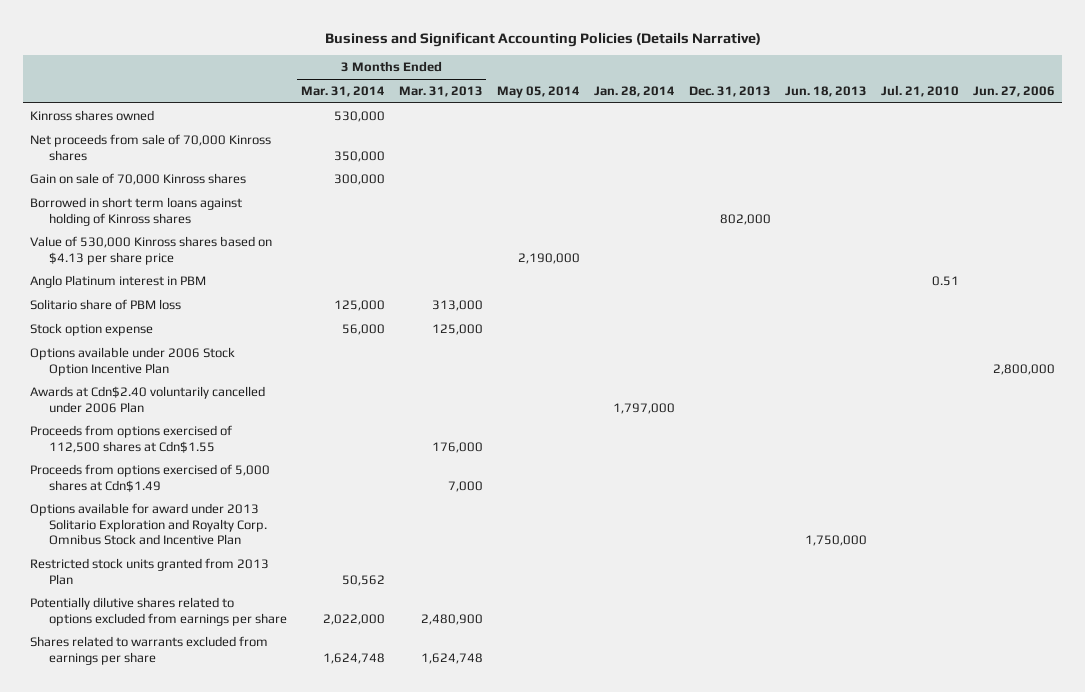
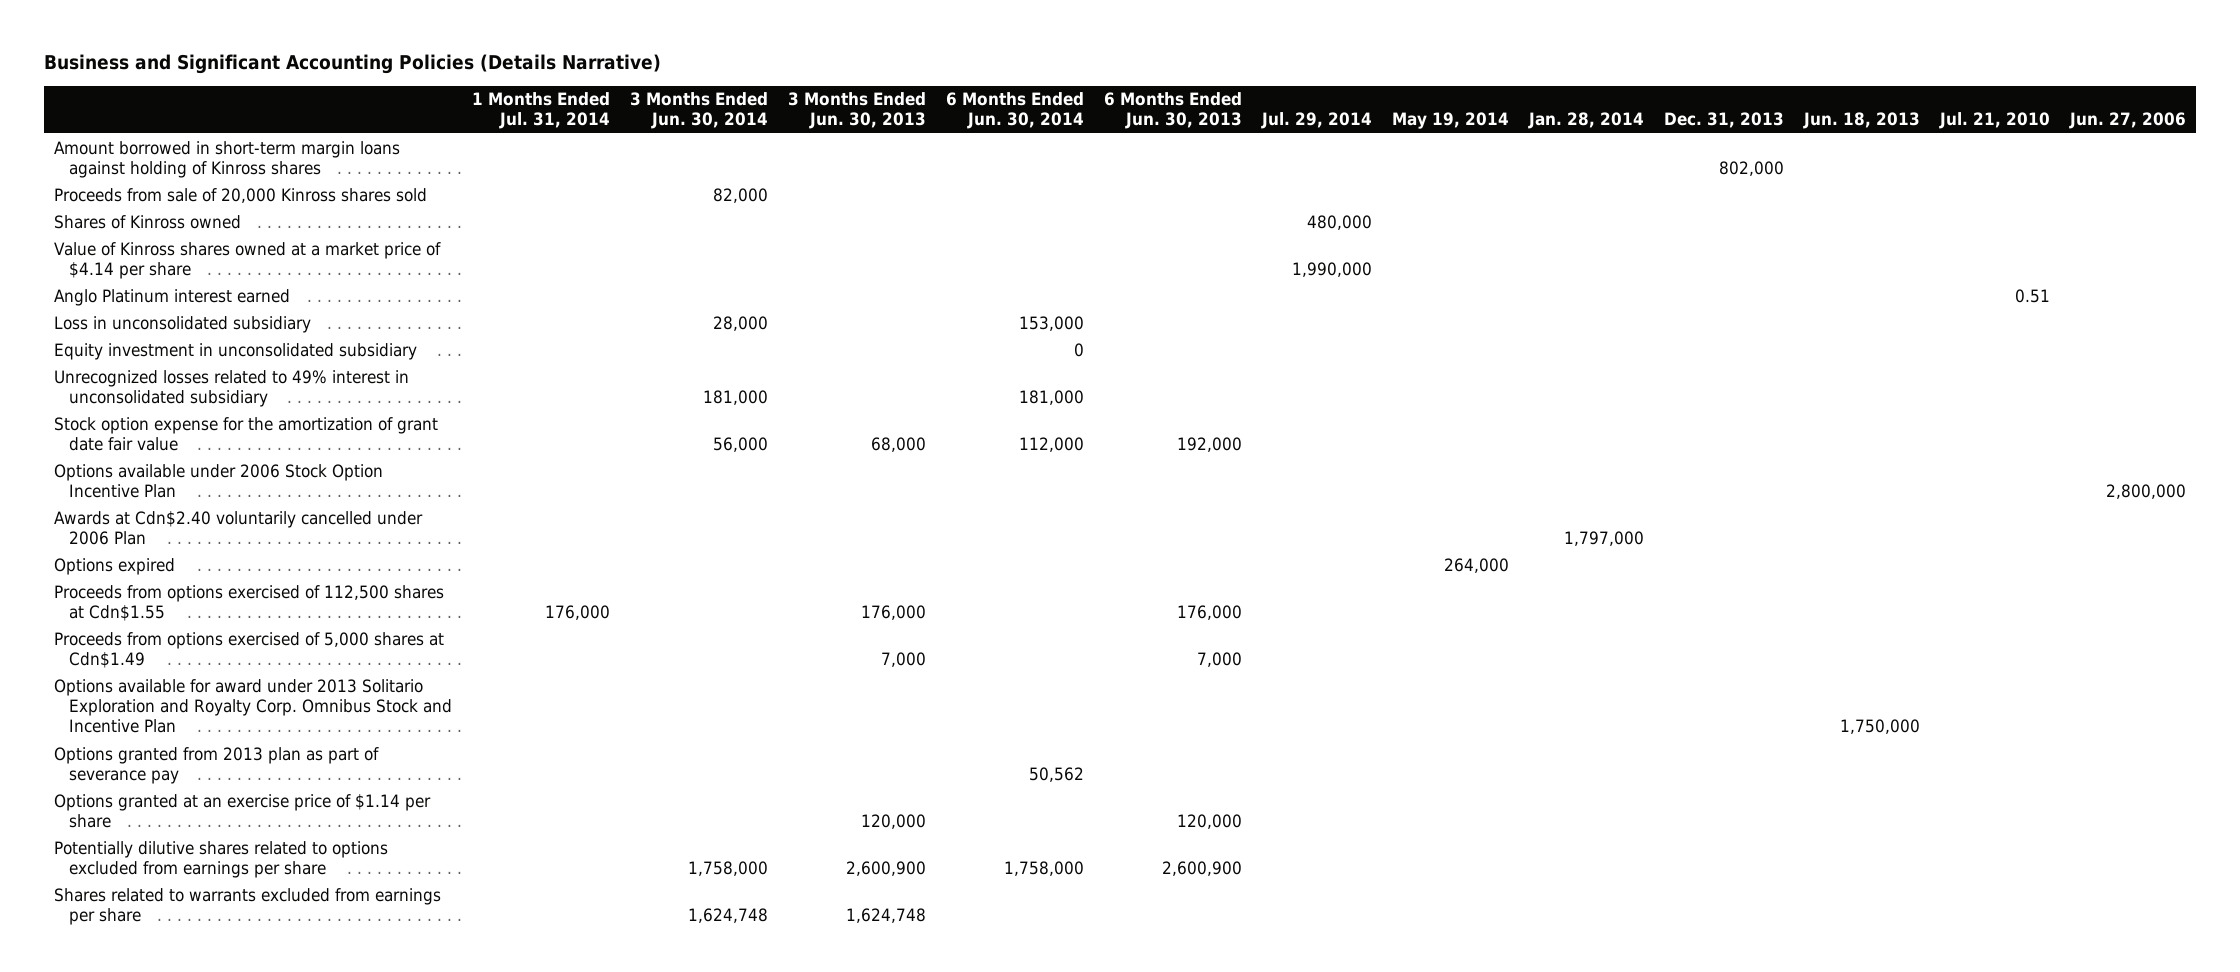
- | 3 Months Ended Mar. 31, 2014 | 3 Months Ended Mar. 31, 2013 | May 05, 2014 | Jan. 28, 2014 | Dec. 31, 2013 | Jun. 18, 2013 | Jul. 21, 2010 | Jun. 27, 2006
+ | 1 Months Ended Jul. 31, 2014 | 3 Months Ended Jun. 30, 2014 | 3 Months Ended Jun. 30, 2013 | 6 Months Ended Jun. 30, 2014 | 6 Months Ended Jun. 30, 2013 | Jul. 29, 2014 | May 19, 2014 | Jan. 28, 2014 | Dec. 31, 2013 | Jun. 18, 2013 | Jul. 21, 2010 | Jun. 27, 2006
- Kinross shares owned | 530,000 | | | | | | |
- Net proceeds from sale of 70,000 Kinross shares | 350,000 | | | | | | |
- Gain on sale of 70,000 Kinross shares | 300,000 | | | | | | |
- Borrowed in short term loans against holding of Kinross shares | | | | | 802,000 | | |
- Value of 530,000 Kinross shares based on $4.13 per share price | | | 2,190,000 | | | | |
- Anglo Platinum interest in PBM | | | | | | | 0.51 |
- Solitario share of PBM loss | 125,000 | 313,000 | | | | | |
- Stock option expense | 56,000 | 125,000 | | | | | |
+ Amount borrowed in short-term margin loans against holding of Kinross shares | | | | | | | | | 802,000 | | |
+ Proceeds from sale of 20,000 Kinross shares sold | | 82,000 | | | | | | | | | |
+ Shares of Kinross owned | | | | | | 480,000 | | | | | |
+ Value of Kinross shares owned at a market price of $4.14 per share | | | | | | 1,990,000 | | | | | |
+ Anglo Platinum interest earned | | | | | | | | | | | 0.51 |
+ Loss in unconsolidated subsidiary | | 28,000 | | 153,000 | | | | | | | |
+ Equity investment in unconsolidated subsidiary | | | | 0 | | | | | | | |
+ Unrecognized losses related to 49% interest in unconsolidated subsidiary | | 181,000 | | 181,000 | | | | | | | |
+ Stock option expense for the amortization of grant date fair value | | 56,000 | 68,000 | 112,000 | 192,000 | | | | | | |
+ Options expired | | | | | | | 264,000 | | | | |
- Restricted stock units granted from 2013 Plan | 50,562 | | | | | | |
+ Options granted from 2013 plan as part of severance pay | | | | 50,562 | | | | | | | |
+ Options granted at an exercise price of $1.14 per share | | | 120,000 | | 120,000 | | | | | | |

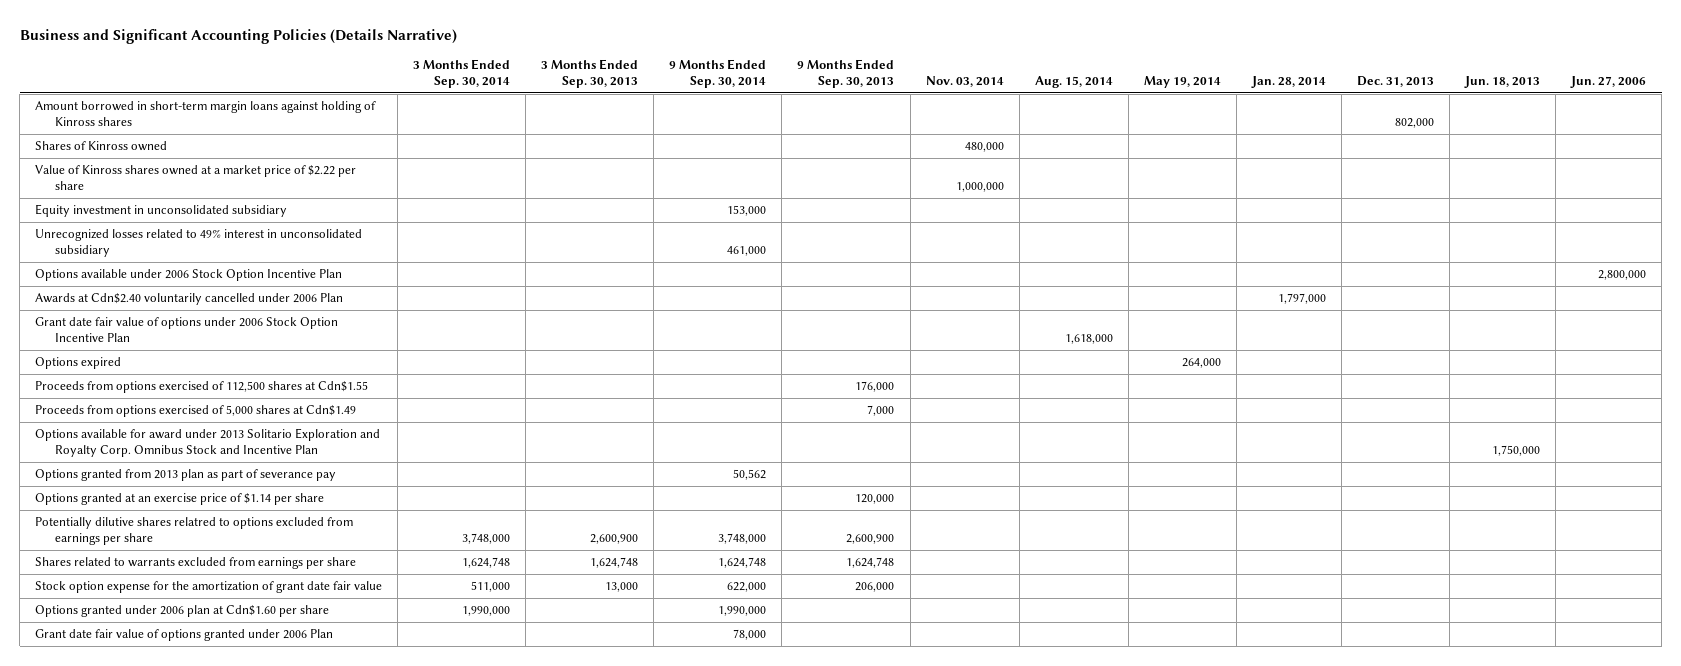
- | 1 Months Ended Jul. 31, 2014 | 3 Months Ended Jun. 30, 2014 | 3 Months Ended Jun. 30, 2013 | 6 Months Ended Jun. 30, 2014 | 6 Months Ended Jun. 30, 2013 | Jul. 29, 2014 | May 19, 2014 | Jan. 28, 2014 | Dec. 31, 2013 | Jun. 18, 2013 | Jul. 21, 2010 | Jun. 27, 2006
+ | 3 Months Ended Sep. 30, 2014 | 3 Months Ended Sep. 30, 2013 | 9 Months Ended Sep. 30, 2014 | 9 Months Ended Sep. 30, 2013 | Nov. 03, 2014 | Aug. 15, 2014 | May 19, 2014 | Jan. 28, 2014 | Dec. 31, 2013 | Jun. 18, 2013 | Jun. 27, 2006
- Proceeds from sale of 20,000 Kinross shares sold | | 82,000 | | | | | | | | | |
- Value of Kinross shares owned at a market price of $4.14 per share | | | | | | 1,990,000 | | | | | |
- Anglo Platinum interest earned | | | | | | | | | | | 0.51 |
- Loss in unconsolidated subsidiary | | 28,000 | | 153,000 | | | | | | | |
+ Value of Kinross shares owned at a market price of $2.22 per share | | | | | 1,000,000 | | | | | |
+ Grant date fair value of options under 2006 Stock Option Incentive Plan | | | | | | 1,618,000 | | | | |
- Potentially dilutive shares related to options excluded from earnings per share | | 1,758,000 | 2,600,900 | 1,758,000 | 2,600,900 | | | | | | |
+ Potentially dilutive shares relatred to options excluded from earnings per share | 3,748,000 | 2,600,900 | 3,748,000 | 2,600,900 | | | | | | |
moved down: Stock option expense for the amortization of grant date fair value | 511,000 | 13,000 | 622,000 | 206,000 | | | | | | |
+ Options granted under 2006 plan at Cdn$1.60 per share | 1,990,000 | | 1,990,000 | | | | | | | |
+ Grant date fair value of options granted under 2006 Plan | | | 78,000 | | | | | | | |

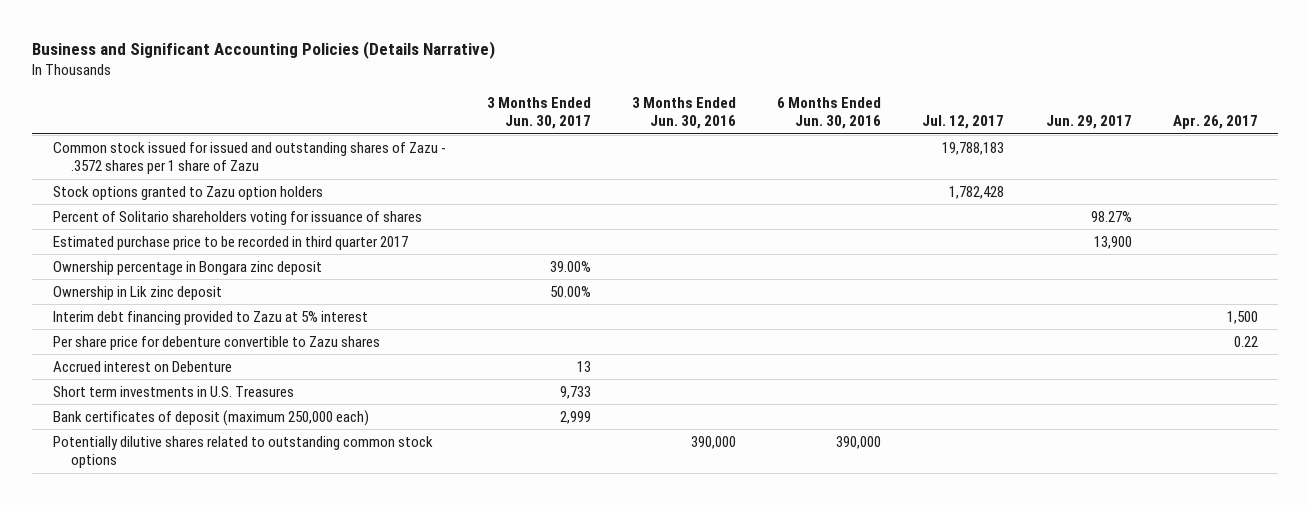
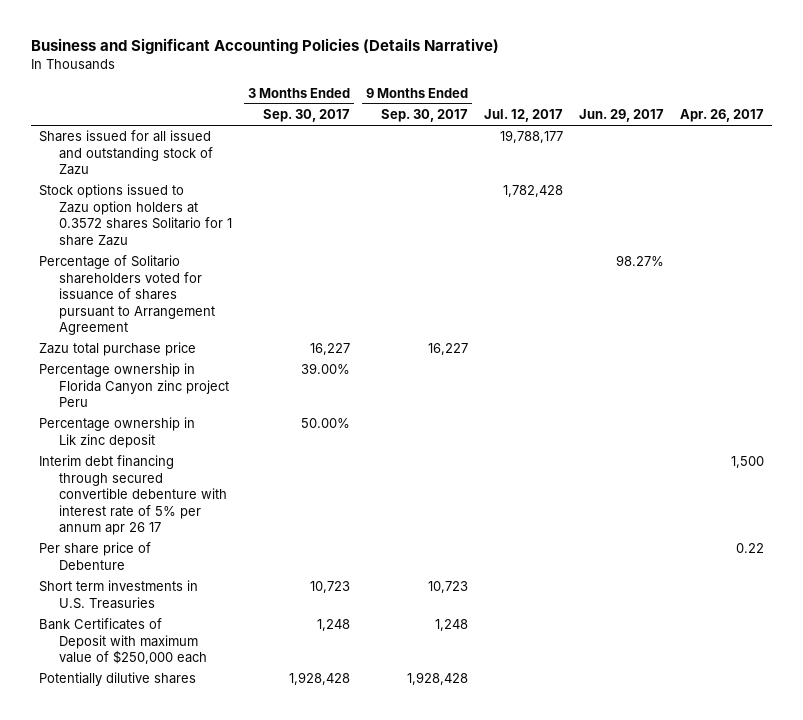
- | 3 Months Ended Jun. 30, 2017 | 3 Months Ended Jun. 30, 2016 | 6 Months Ended Jun. 30, 2016 | Jul. 12, 2017 | Jun. 29, 2017 | Apr. 26, 2017
+ | 3 Months Ended Sep. 30, 2017 | 9 Months Ended Sep. 30, 2017 | Jul. 12, 2017 | Jun. 29, 2017 | Apr. 26, 2017
- Common stock issued for issued and outstanding shares of Zazu - .3572 shares per 1 share of Zazu | | | | 19,788,183 | |
- Stock options granted to Zazu option holders | | | | 1,782,428 | |
- Percent of Solitario shareholders voting for issuance of shares | | | | | 98.27% |
- Estimated purchase price to be recorded in third quarter 2017 | | | | | 13,900 |
- Ownership percentage in Bongara zinc deposit | 39.00% | | | | |
- Ownership in Lik zinc deposit | 50.00% | | | | |
- Interim debt financing provided to Zazu at 5% interest | | | | | | 1,500
- Per share price for debenture convertible to Zazu shares | | | | | | 0.22
- Accrued interest on Debenture | 13 | | | | |
- Short term investments in U.S. Treasures | 9,733 | | | | |
- Bank certificates of deposit (maximum 250,000 each) | 2,999 | | | | |
- Potentially dilutive shares related to outstanding common stock options | | 390,000 | 390,000 | | |
+ Shares issued for all issued and outstanding stock of Zazu | | | 19,788,177 | |
+ Stock options issued to Zazu option holders at 0.3572 shares Solitario for 1 share Zazu | | | 1,782,428 | |
+ Percentage of Solitario shareholders voted for issuance of shares pursuant to Arrangement Agreement | | | | 98.27% |
+ Zazu total purchase price | 16,227 | 16,227 | | |
+ Percentage ownership in Florida Canyon zinc project Peru | 39.00% | | | |
+ Percentage ownership in Lik zinc deposit | 50.00% | | | |
+ Interim debt financing through secured convertible debenture with interest rate of 5% per annum apr 26 17 | | | | | 1,500
+ Per share price of Debenture | | | | | 0.22
+ Short term investments in U.S. Treasuries | 10,723 | 10,723 | | |
+ Bank Certificates of Deposit with maximum value of $250,000 each | 1,248 | 1,248 | | |
+ Potentially dilutive shares | 1,928,428 | 1,928,428 | | |

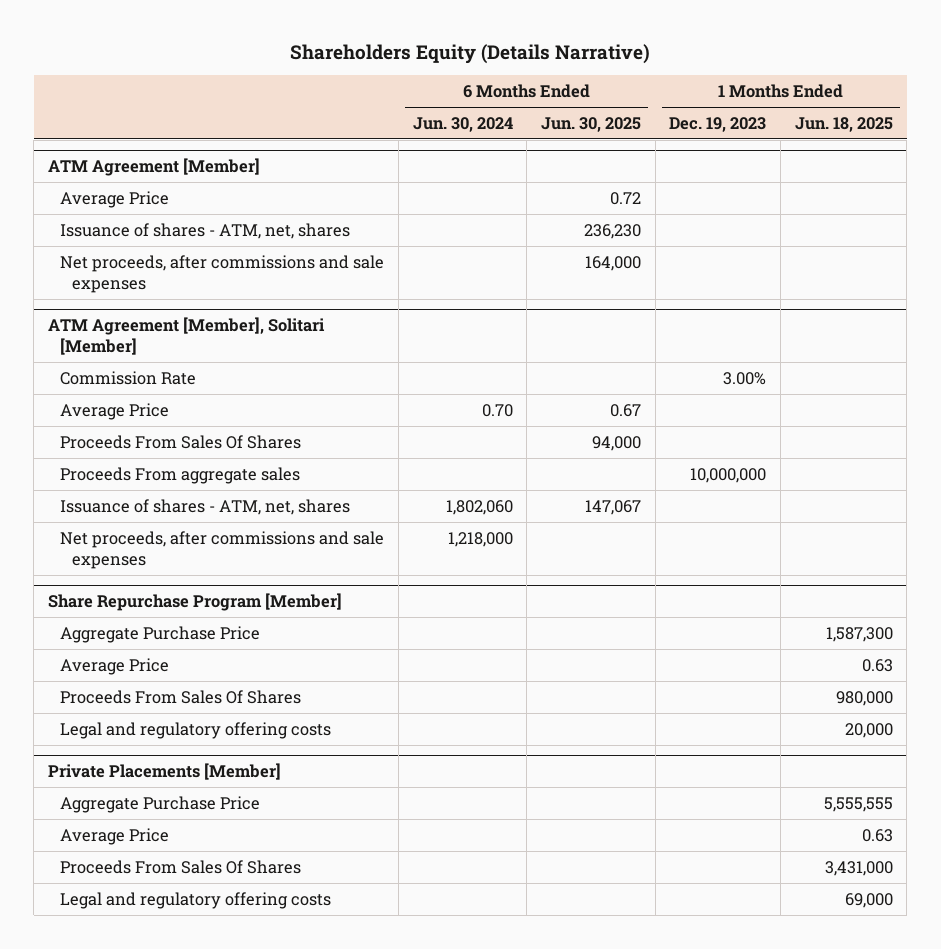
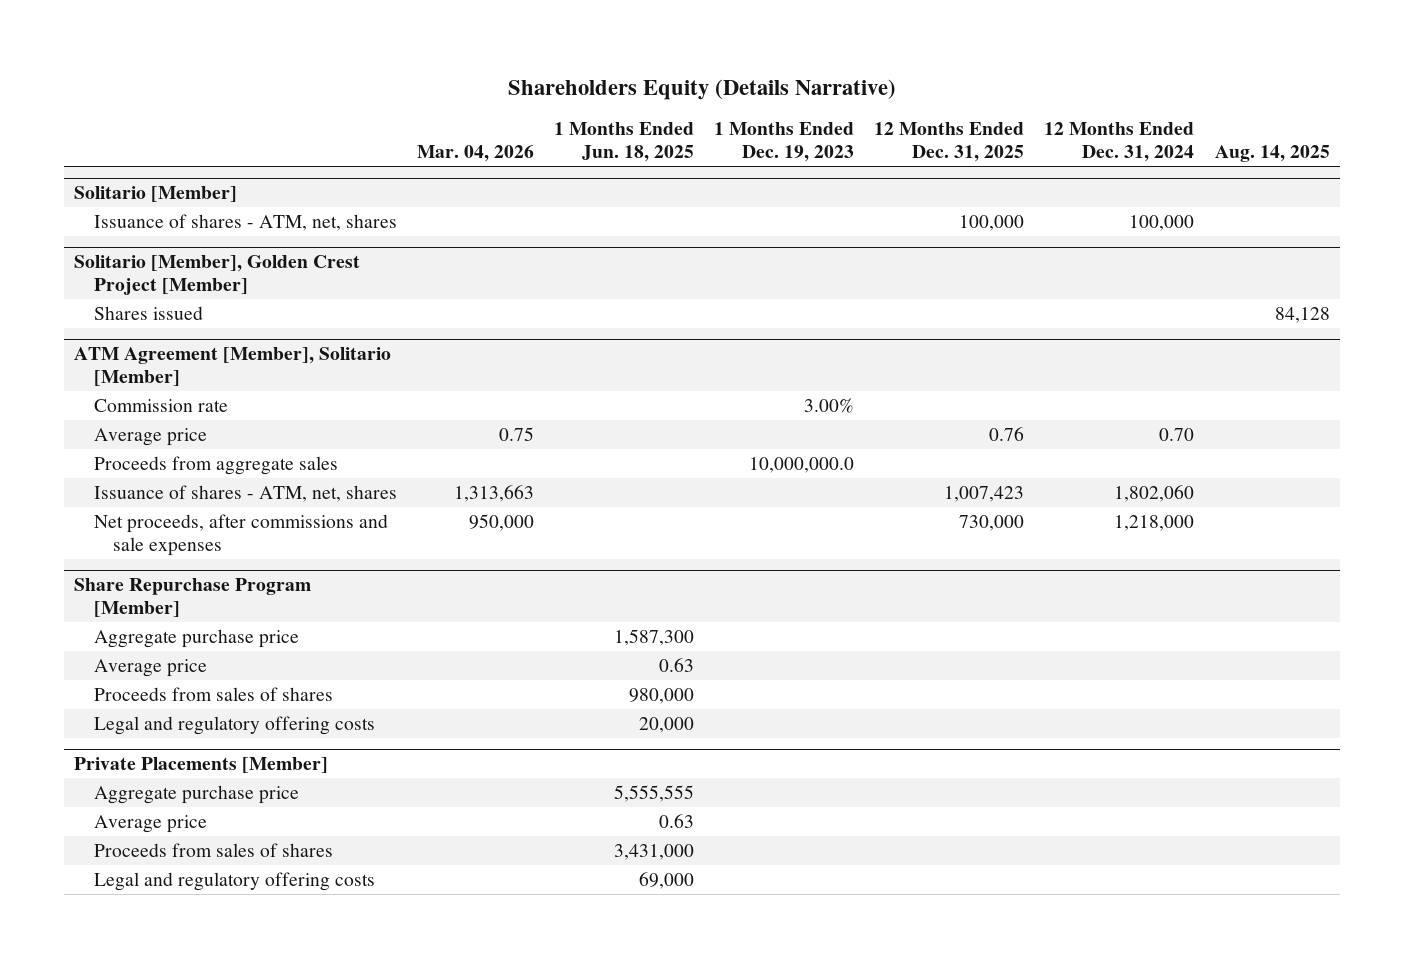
- | 6 Months Ended Jun. 30, 2024 | 6 Months Ended Jun. 30, 2025 | 1 Months Ended Dec. 19, 2023 | 1 Months Ended Jun. 18, 2025
+ | Mar. 04, 2026 | 1 Months Ended Jun. 18, 2025 | 1 Months Ended Dec. 19, 2023 | 12 Months Ended Dec. 31, 2025 | 12 Months Ended Dec. 31, 2024 | Aug. 14, 2025
- ATM Agreement [Member]
- Average Price | | 0.72 | |
+ Solitario [Member]
+ Issuance of shares - ATM, net, shares | | | | 100,000 | 100,000 |
+ Solitario [Member], Golden Crest Project [Member]
+ Shares issued | | | | | | 84,128
+ ATM Agreement [Member], Solitario [Member]
+ Commission rate | | | 3.00% | | |
+ Average price | 0.75 | | | 0.76 | 0.70 |
+ Proceeds from aggregate sales | | | 10,000,000.0 | | |
- ATM Agreement [Member], Solitari [Member]
- Commission Rate | | | 3.00% |
- Average Price | 0.70 | 0.67 | |
- Proceeds From Sales Of Shares | | 94,000 | |
- Proceeds From aggregate sales | | | 10,000,000 |
- Issuance of shares - ATM, net, shares | 1,802,060 | 147,067 | |
- Net proceeds, after commissions and sale expenses | 1,218,000 | | |
@ Share Repurchase Program [Member]
- Aggregate Purchase Price | | | | 1,587,300
- Average Price | | | | 0.63
- Proceeds From Sales Of Shares | | | | 980,000
+ Aggregate purchase price | | 1,587,300 | | | |
+ Average price | | 0.63 | | | |
+ Proceeds from sales of shares | | 980,000 | | | |
@ Private Placements [Member]
- Aggregate Purchase Price | | | | 5,555,555
- Average Price | | | | 0.63
- Proceeds From Sales Of Shares | | | | 3,431,000
+ Aggregate purchase price | | 5,555,555 | | | |
+ Average price | | 0.63 | | | |
+ Proceeds from sales of shares | | 3,431,000 | | | |

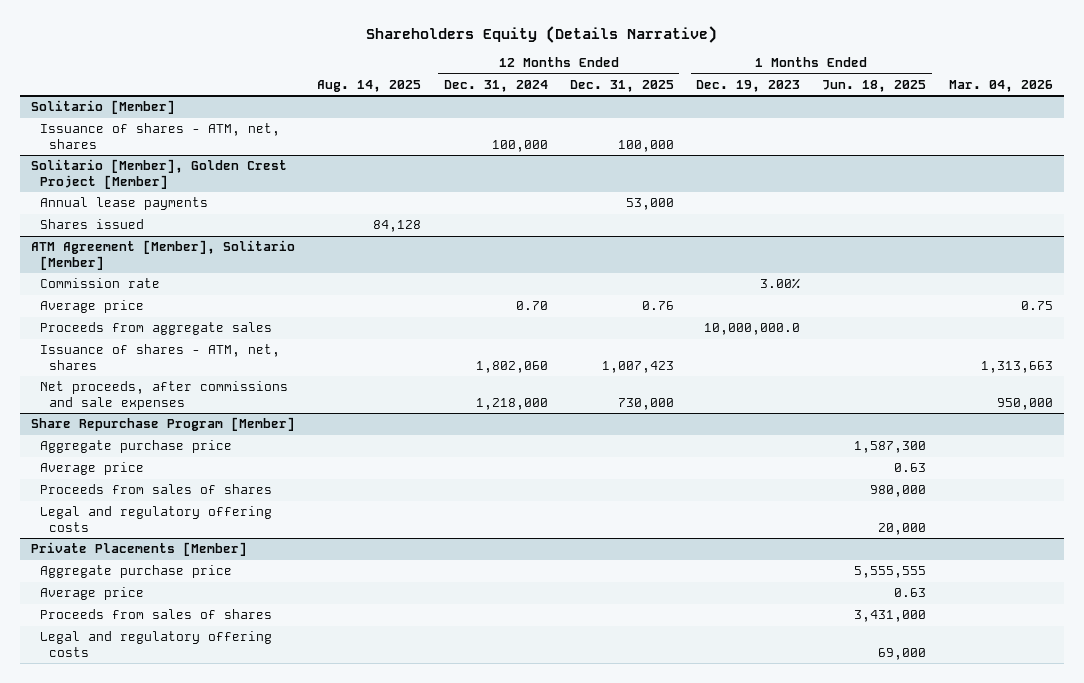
- | Mar. 04, 2026 | 1 Months Ended Jun. 18, 2025 | 1 Months Ended Dec. 19, 2023 | 12 Months Ended Dec. 31, 2025 | 12 Months Ended Dec. 31, 2024 | Aug. 14, 2025
+ | Aug. 14, 2025 | 12 Months Ended Dec. 31, 2024 | 12 Months Ended Dec. 31, 2025 | 1 Months Ended Dec. 19, 2023 | 1 Months Ended Jun. 18, 2025 | Mar. 04, 2026
@ Solitario [Member], Golden Crest Project [Member]
+ Annual lease payments | | | 53,000 | | |

